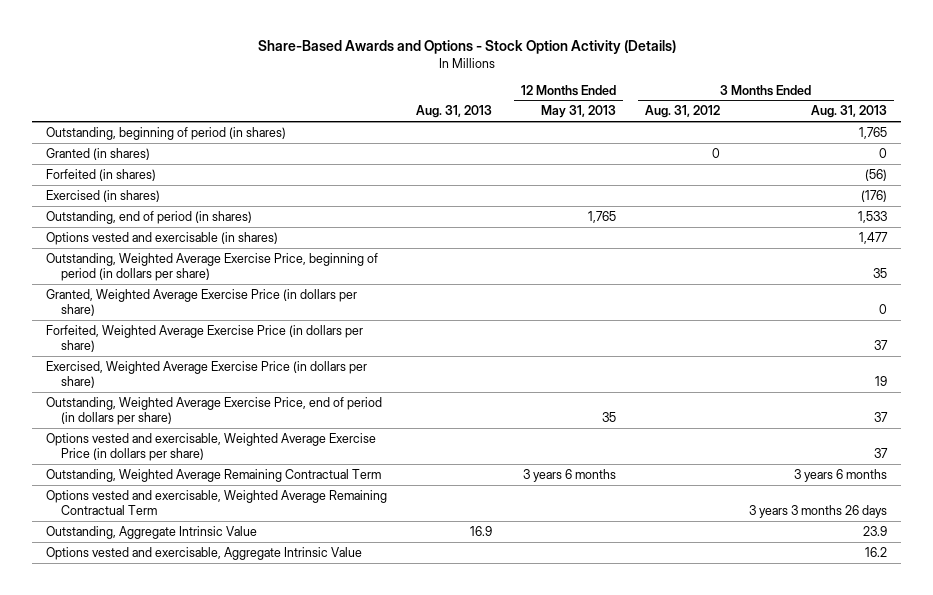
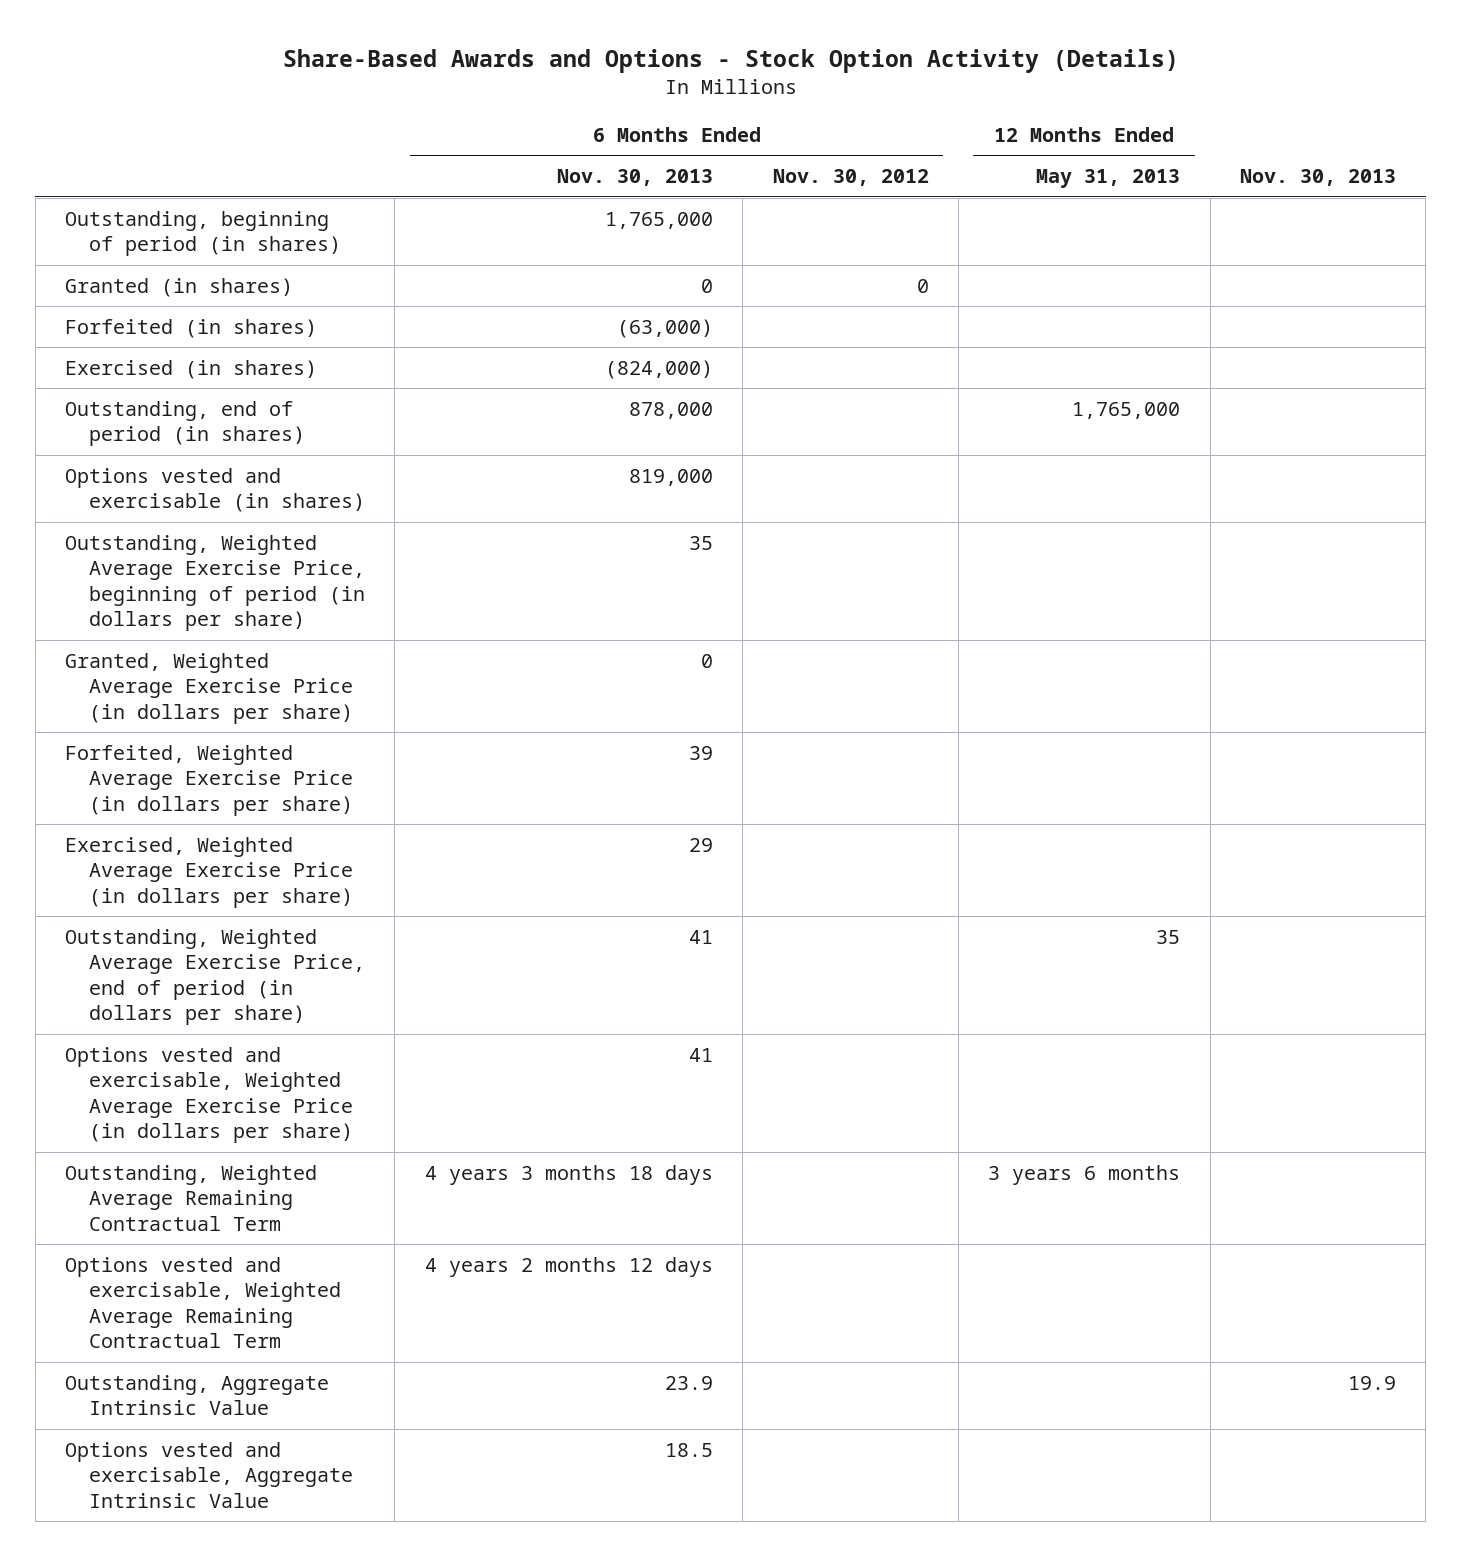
- | Aug. 31, 2013 | 12 Months Ended May 31, 2013 | 3 Months Ended Aug. 31, 2012 | 3 Months Ended Aug. 31, 2013
+ | 6 Months Ended Nov. 30, 2013 | 6 Months Ended Nov. 30, 2012 | 12 Months Ended May 31, 2013 | Nov. 30, 2013
- Outstanding, end of period (in shares) | | 1,765 | | 1,533
+ Outstanding, end of period (in shares) | 878,000 | | 1,765,000 |

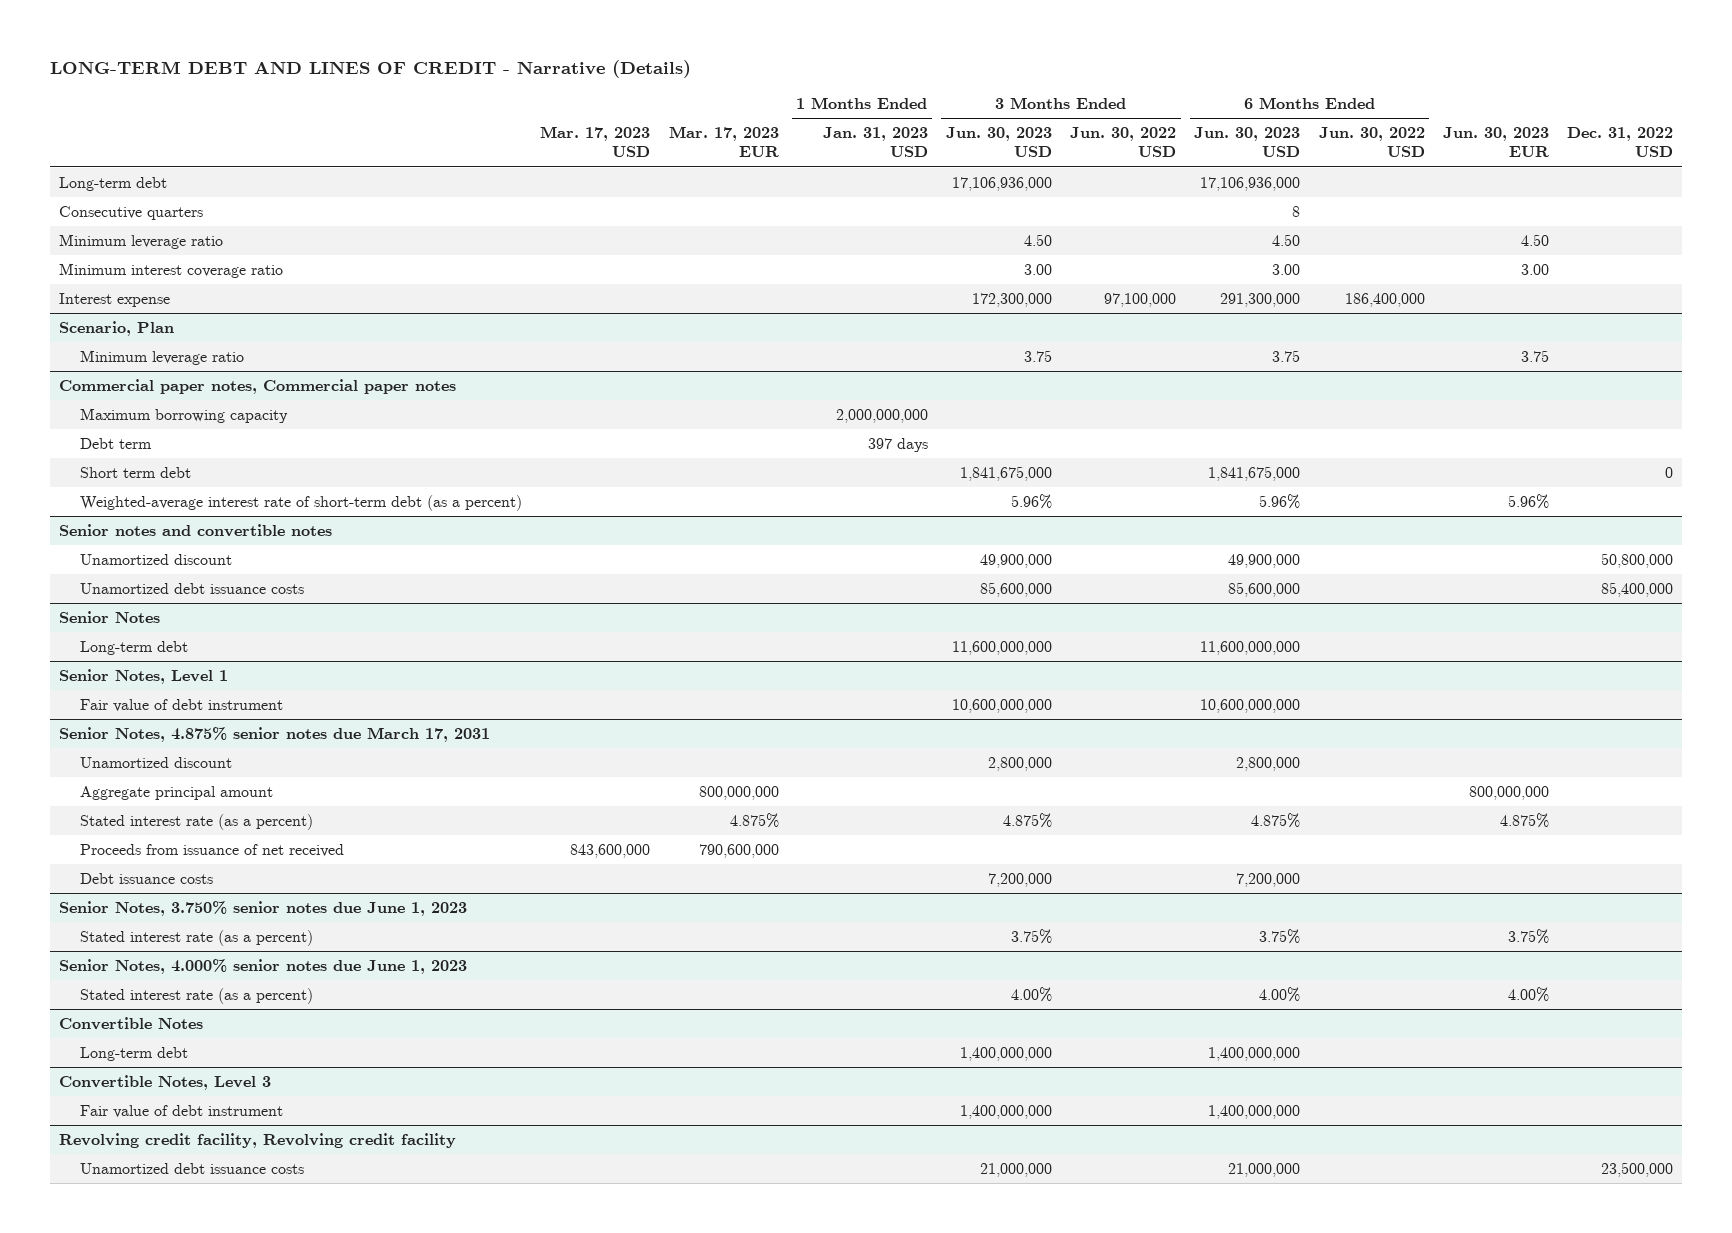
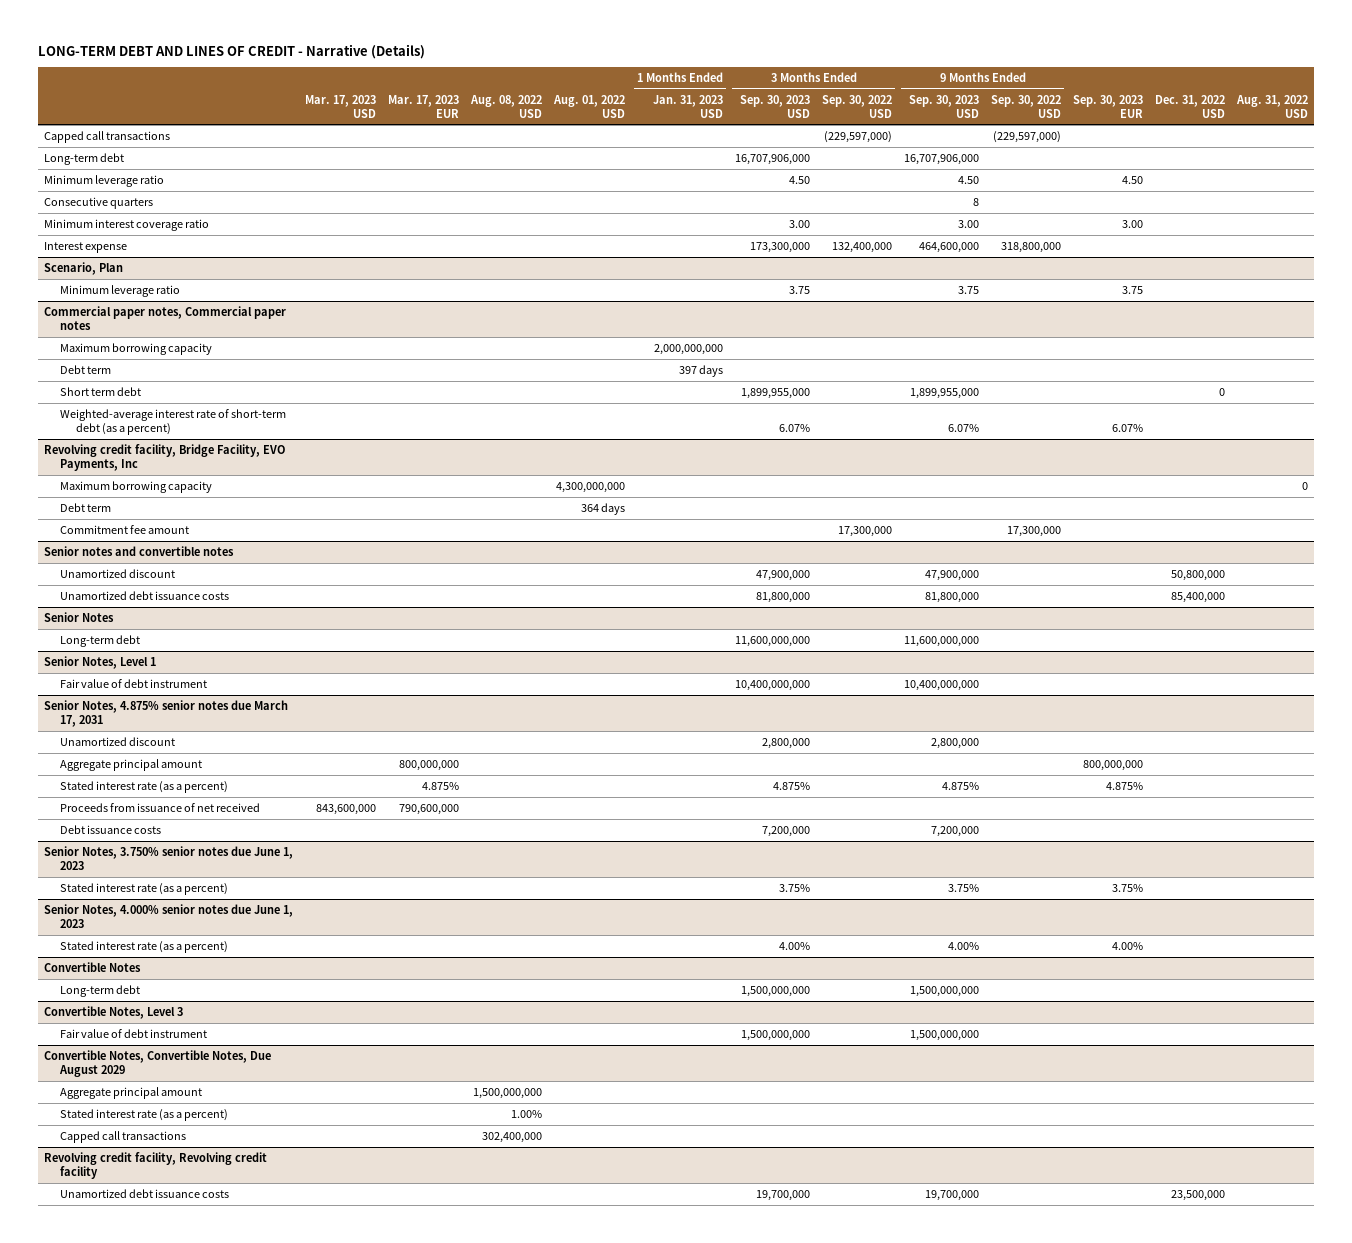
- | Mar. 17, 2023 USD | Mar. 17, 2023 EUR | 1 Months Ended Jan. 31, 2023 USD | 3 Months Ended Jun. 30, 2023 USD | 3 Months Ended Jun. 30, 2022 USD | 6 Months Ended Jun. 30, 2023 USD | 6 Months Ended Jun. 30, 2022 USD | Jun. 30, 2023 EUR | Dec. 31, 2022 USD
+ | Mar. 17, 2023 USD | Mar. 17, 2023 EUR | Aug. 08, 2022 USD | Aug. 01, 2022 USD | 1 Months Ended Jan. 31, 2023 USD | 3 Months Ended Sep. 30, 2023 USD | 3 Months Ended Sep. 30, 2022 USD | 9 Months Ended Sep. 30, 2023 USD | 9 Months Ended Sep. 30, 2022 USD | Sep. 30, 2023 EUR | Dec. 31, 2022 USD | Aug. 31, 2022 USD
+ Capped call transactions | | | | | | | (229,597,000) | | (229,597,000) | | |
moved down: Consecutive quarters | | | | | | | | 8 | | | |
+ Revolving credit facility, Bridge Facility, EVO Payments, Inc
+ Maximum borrowing capacity | | | | 4,300,000,000 | | | | | | | | 0
+ Debt term | | | | 364 days | | | | | | | |
+ Commitment fee amount | | | | | | | 17,300,000 | | 17,300,000 | | |
+ Convertible Notes, Convertible Notes, Due August 2029
+ Aggregate principal amount | | | 1,500,000,000 | | | | | | | | |
+ Stated interest rate (as a percent) | | | 1.00% | | | | | | | | |
+ Capped call transactions | | | 302,400,000 | | | | | | | | |

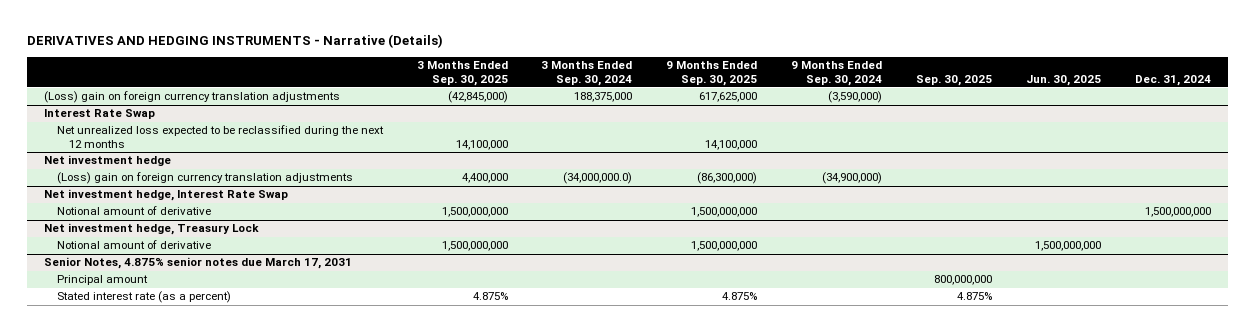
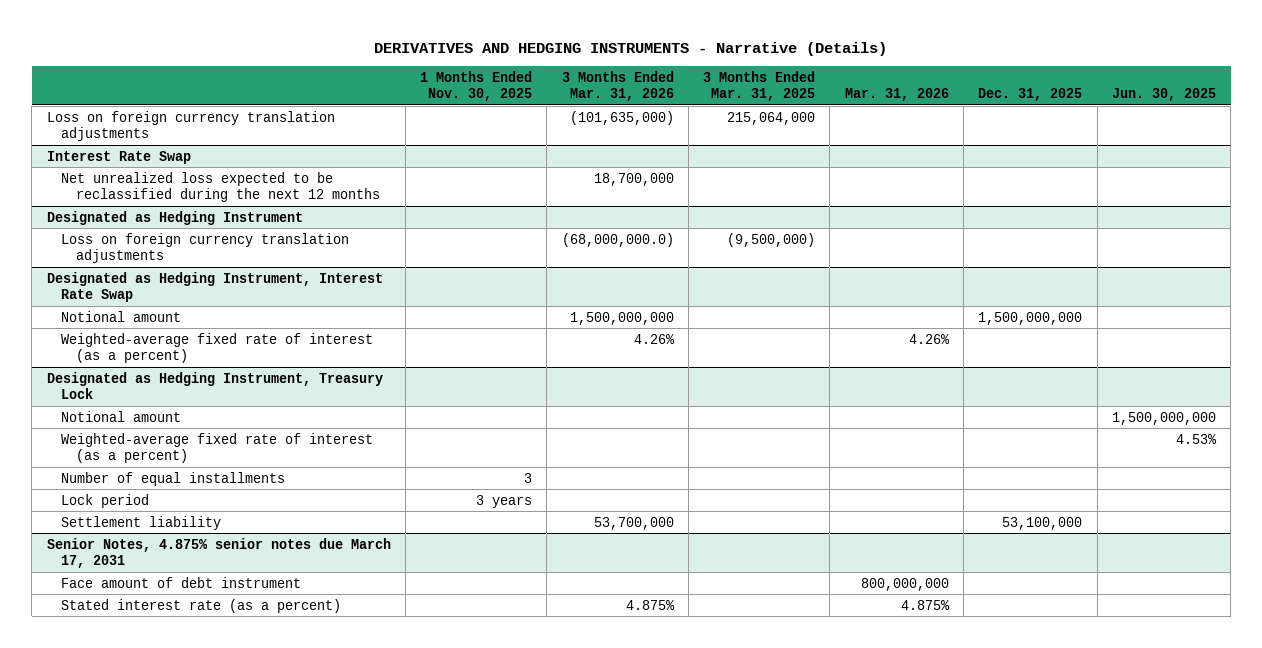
- | 3 Months Ended Sep. 30, 2025 | 3 Months Ended Sep. 30, 2024 | 9 Months Ended Sep. 30, 2025 | 9 Months Ended Sep. 30, 2024 | Sep. 30, 2025 | Jun. 30, 2025 | Dec. 31, 2024
+ | 1 Months Ended Nov. 30, 2025 | 3 Months Ended Mar. 31, 2026 | 3 Months Ended Mar. 31, 2025 | Mar. 31, 2026 | Dec. 31, 2025 | Jun. 30, 2025
- (Loss) gain on foreign currency translation adjustments | (42,845,000) | 188,375,000 | 617,625,000 | (3,590,000) | | |
+ Loss on foreign currency translation adjustments | | (101,635,000) | 215,064,000 | | |
- Net investment hedge
- (Loss) gain on foreign currency translation adjustments | 4,400,000 | (34,000,000.0) | (86,300,000) | (34,900,000) | | |
- Net investment hedge, Interest Rate Swap
- Notional amount of derivative | 1,500,000,000 | | 1,500,000,000 | | | | 1,500,000,000
- Net investment hedge, Treasury Lock
- Notional amount of derivative | 1,500,000,000 | | 1,500,000,000 | | | 1,500,000,000 |
+ Designated as Hedging Instrument
+ Loss on foreign currency translation adjustments | | (68,000,000.0) | (9,500,000) | | |
+ Designated as Hedging Instrument, Interest Rate Swap
+ Notional amount | | 1,500,000,000 | | | 1,500,000,000 |
+ Weighted-average fixed rate of interest (as a percent) | | 4.26% | | 4.26% | |
+ Designated as Hedging Instrument, Treasury Lock
+ Notional amount | | | | | | 1,500,000,000
+ Weighted-average fixed rate of interest (as a percent) | | | | | | 4.53%
+ Number of equal installments | 3 | | | | |
+ Lock period | 3 years | | | | |
+ Settlement liability | | 53,700,000 | | | 53,100,000 |
@ Senior Notes, 4.875% senior notes due March 17, 2031
- Principal amount | | | | | 800,000,000 | |
+ Face amount of debt instrument | | | | 800,000,000 | |

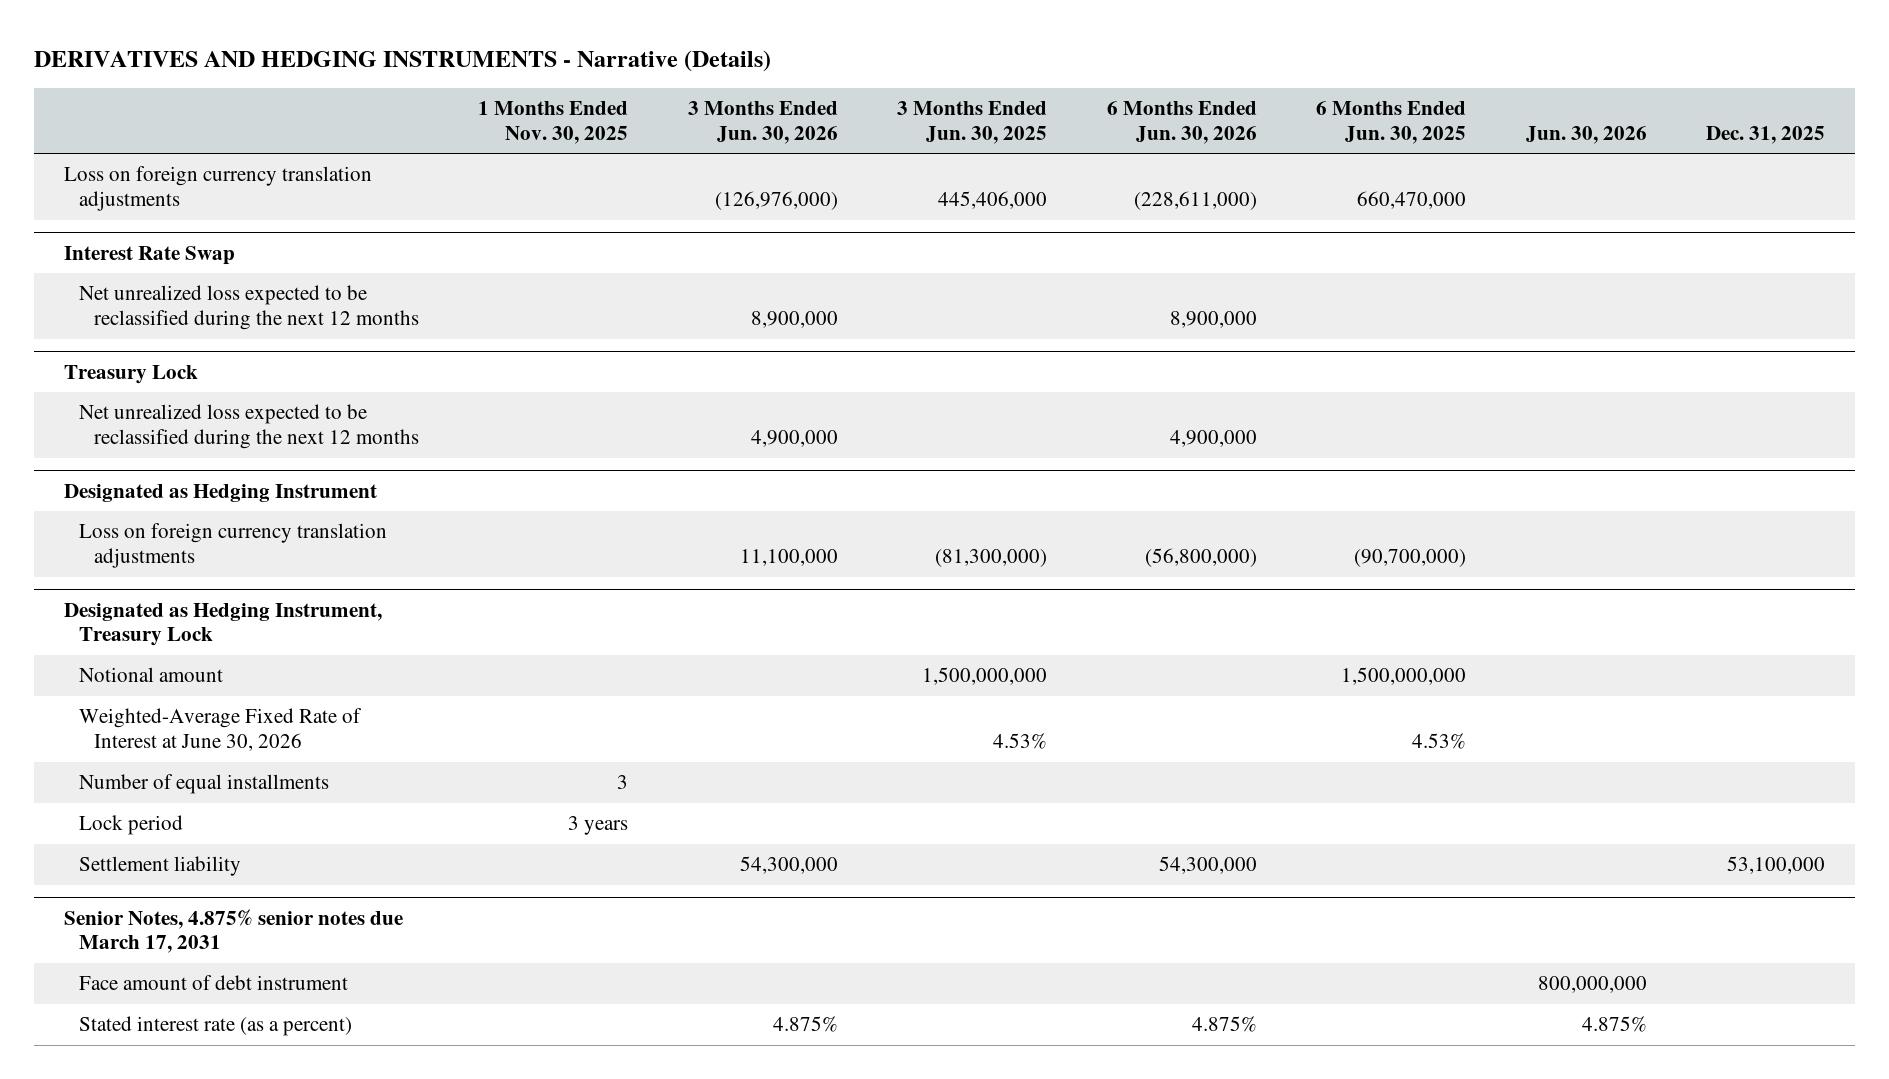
- | 1 Months Ended Nov. 30, 2025 | 3 Months Ended Mar. 31, 2026 | 3 Months Ended Mar. 31, 2025 | Mar. 31, 2026 | Dec. 31, 2025 | Jun. 30, 2025
+ | 1 Months Ended Nov. 30, 2025 | 3 Months Ended Jun. 30, 2026 | 3 Months Ended Jun. 30, 2025 | 6 Months Ended Jun. 30, 2026 | 6 Months Ended Jun. 30, 2025 | Jun. 30, 2026 | Dec. 31, 2025
+ Treasury Lock
+ Net unrealized loss expected to be reclassified during the next 12 months | | 4,900,000 | | 4,900,000 | | |
- Designated as Hedging Instrument, Interest Rate Swap
- Notional amount | | 1,500,000,000 | | | 1,500,000,000 |
- Weighted-average fixed rate of interest (as a percent) | | 4.26% | | 4.26% | |
@ Designated as Hedging Instrument, Treasury Lock
- Weighted-average fixed rate of interest (as a percent) | | | | | | 4.53%
+ Weighted-Average Fixed Rate of Interest at June 30, 2026 | | | 4.53% | | 4.53% | |

